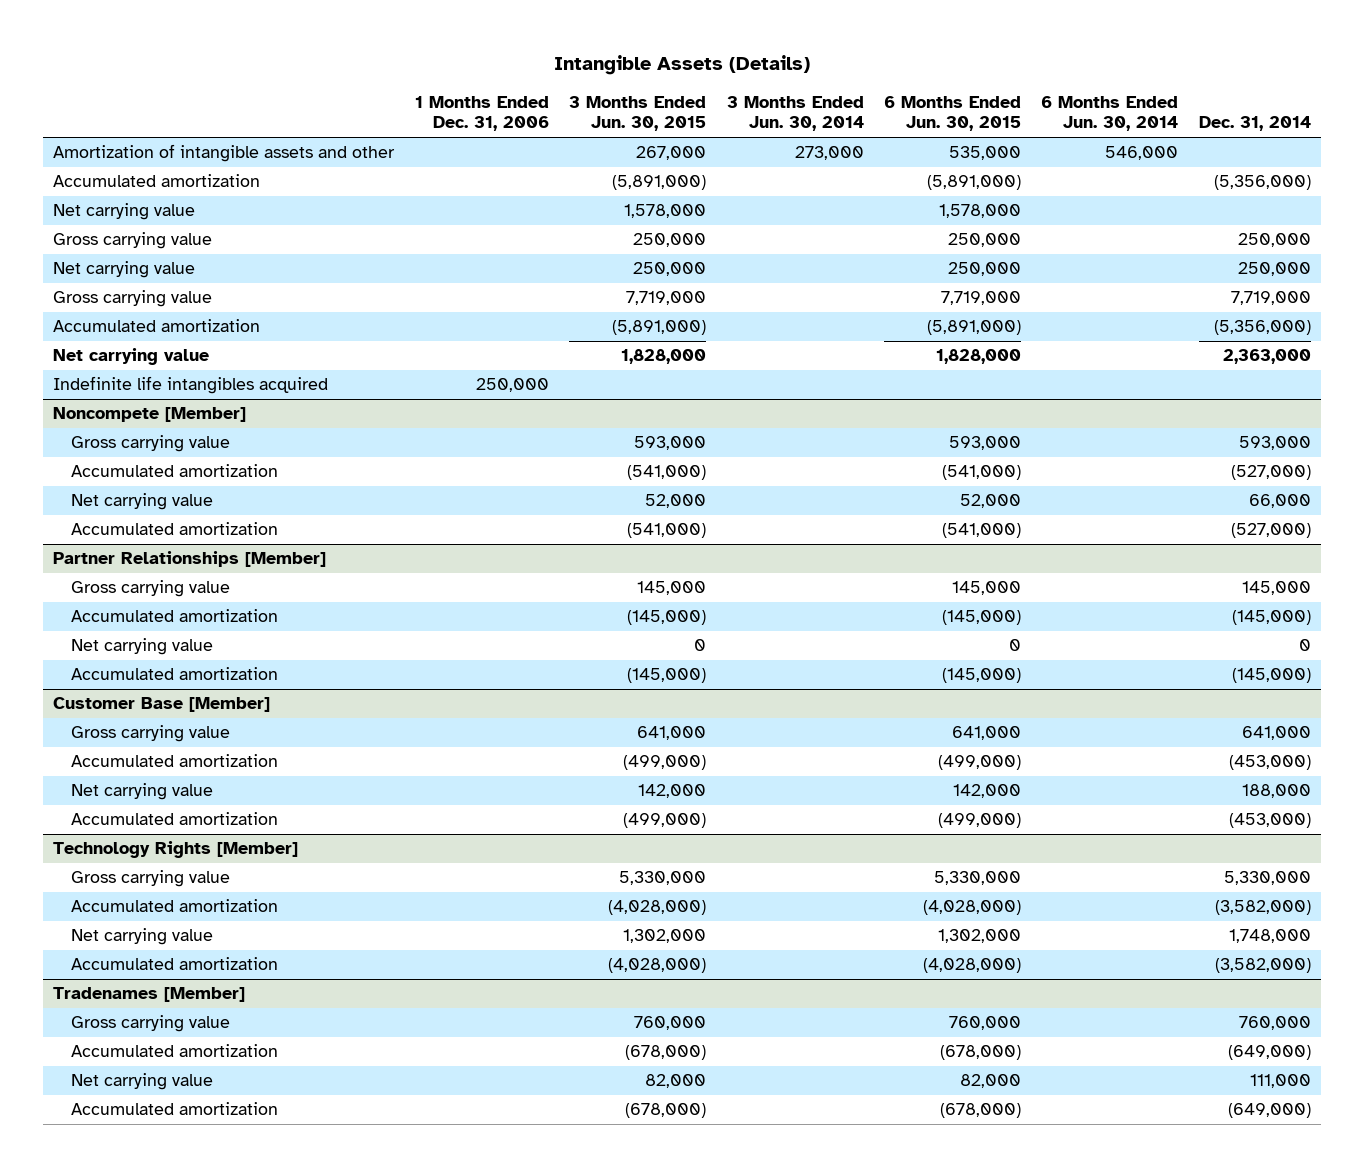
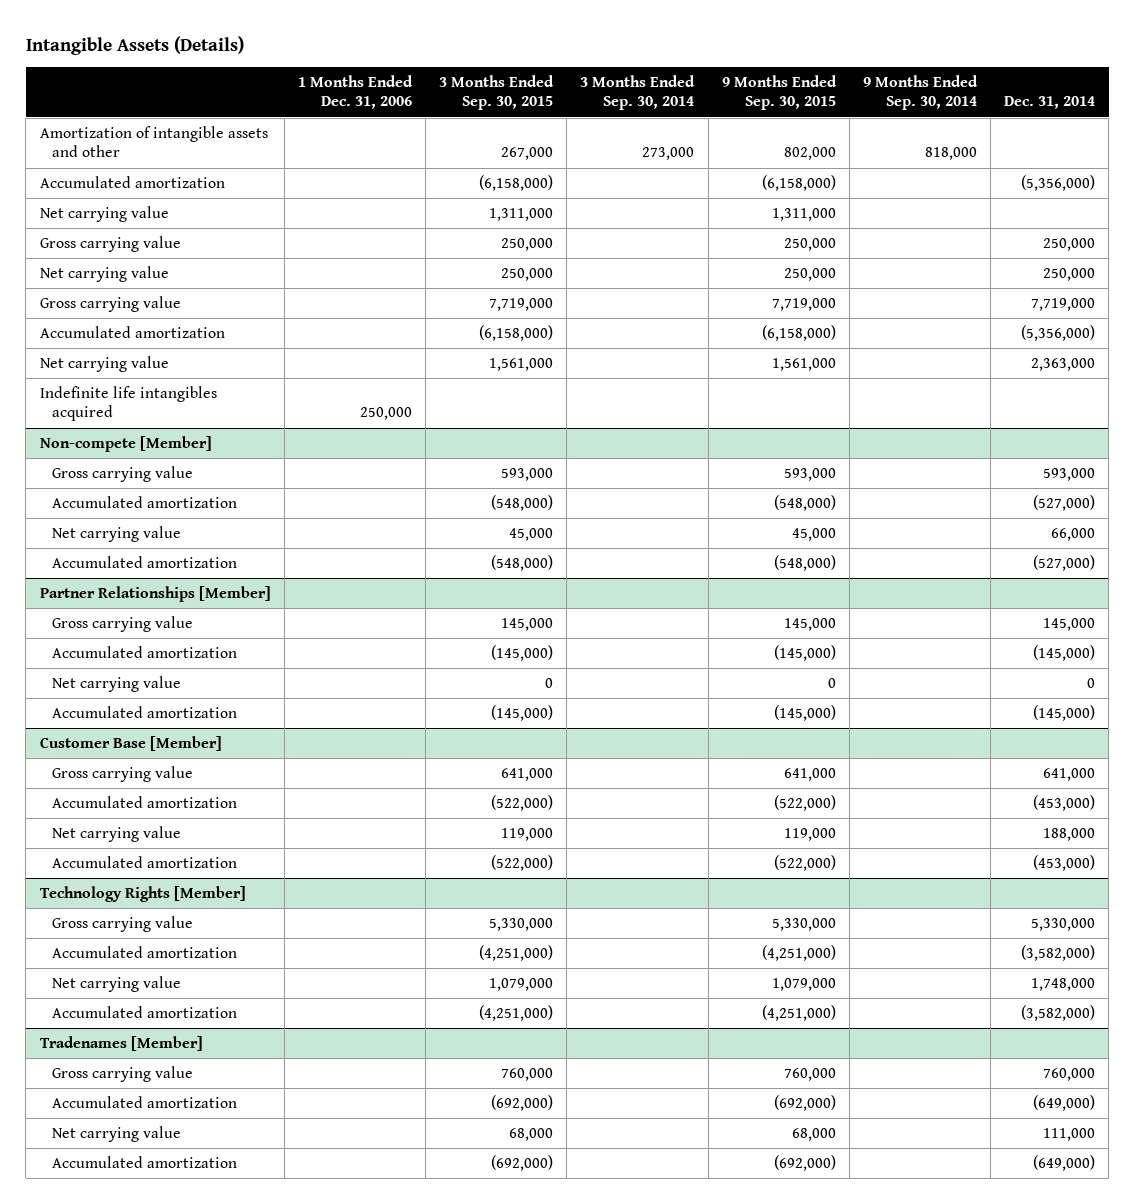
- | 1 Months Ended Dec. 31, 2006 | 3 Months Ended Jun. 30, 2015 | 3 Months Ended Jun. 30, 2014 | 6 Months Ended Jun. 30, 2015 | 6 Months Ended Jun. 30, 2014 | Dec. 31, 2014
+ | 1 Months Ended Dec. 31, 2006 | 3 Months Ended Sep. 30, 2015 | 3 Months Ended Sep. 30, 2014 | 9 Months Ended Sep. 30, 2015 | 9 Months Ended Sep. 30, 2014 | Dec. 31, 2014
- Noncompete [Member]
+ Non-compete [Member]

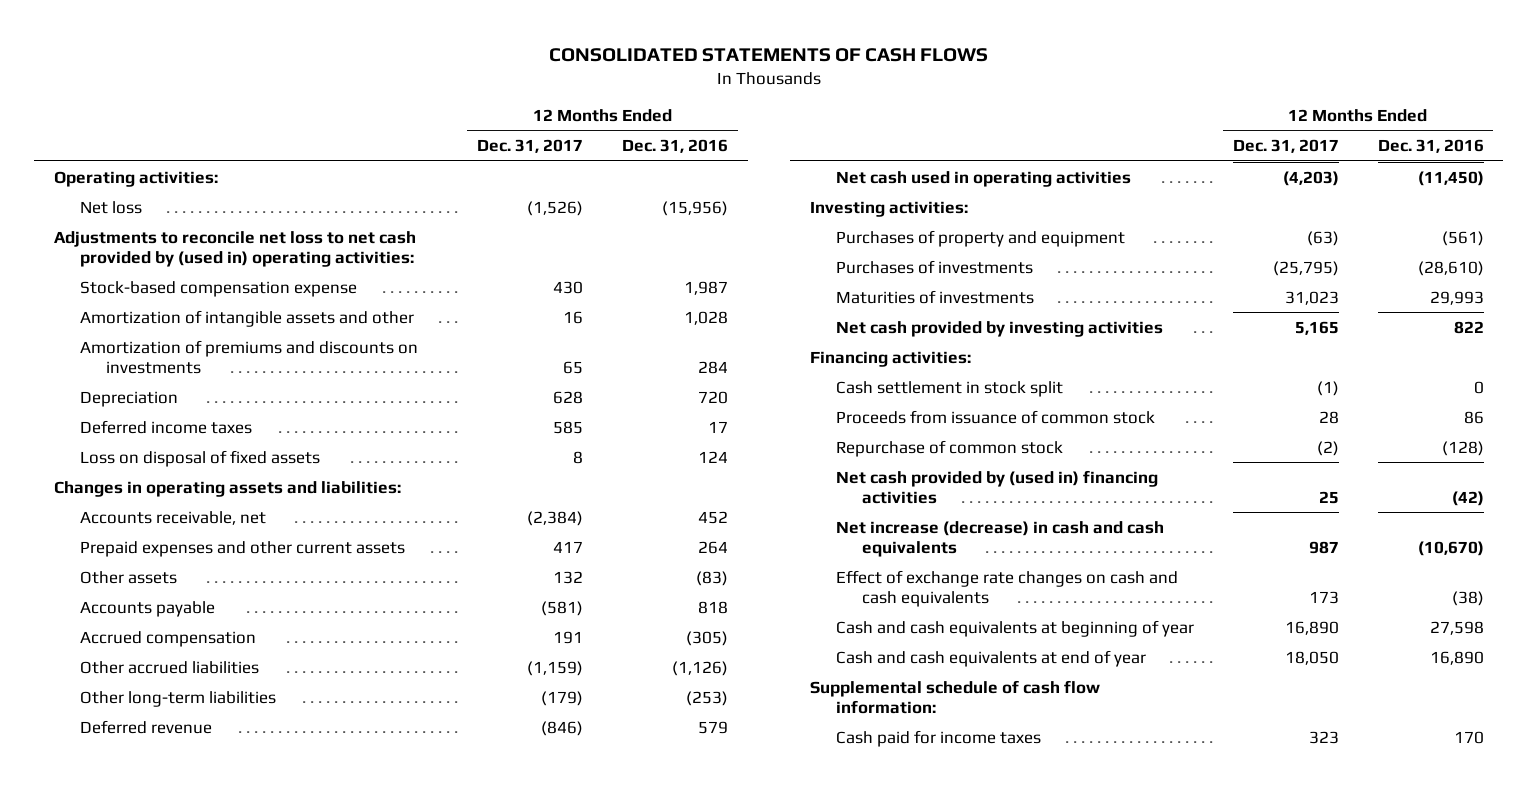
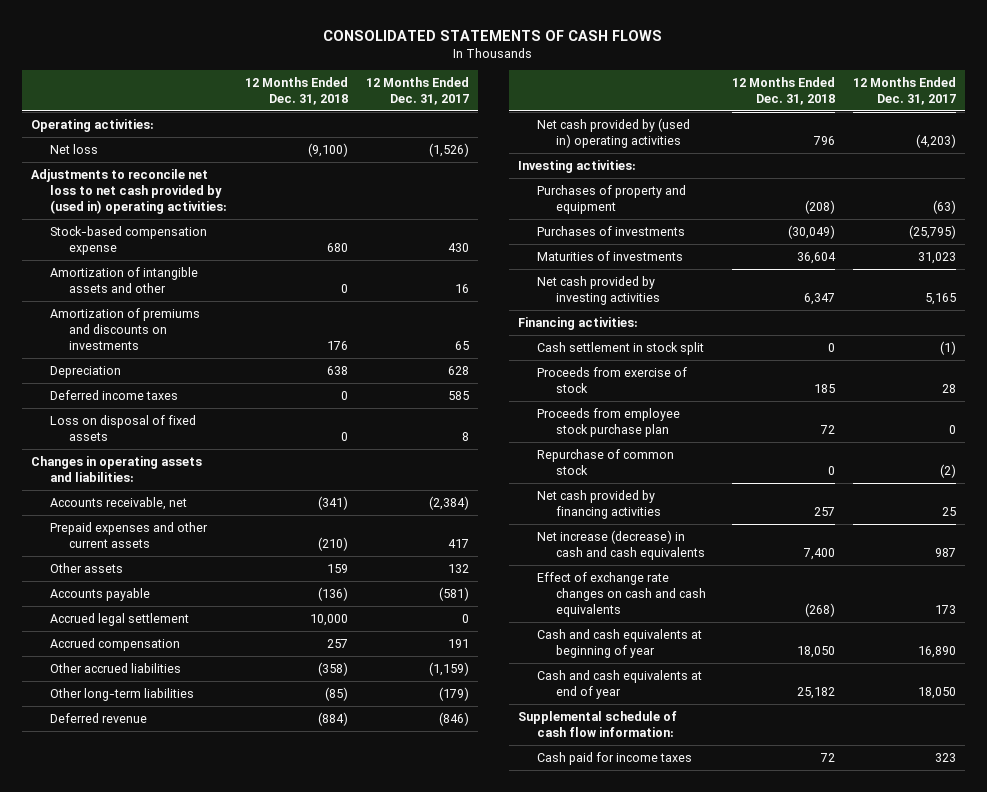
- | 12 Months Ended Dec. 31, 2017 | 12 Months Ended Dec. 31, 2016
+ | 12 Months Ended Dec. 31, 2018 | 12 Months Ended Dec. 31, 2017
+ Accrued legal settlement | 10,000 | 0
- Net cash used in operating activities | (4,203) | (11,450)
+ Net cash provided by (used in) operating activities | 796 | (4,203)
- Proceeds from issuance of common stock | 28 | 86
+ Proceeds from exercise of stock | 185 | 28
+ Proceeds from employee stock purchase plan | 72 | 0
- Net cash provided by (used in) financing activities | 25 | (42)
+ Net cash provided by financing activities | 257 | 25

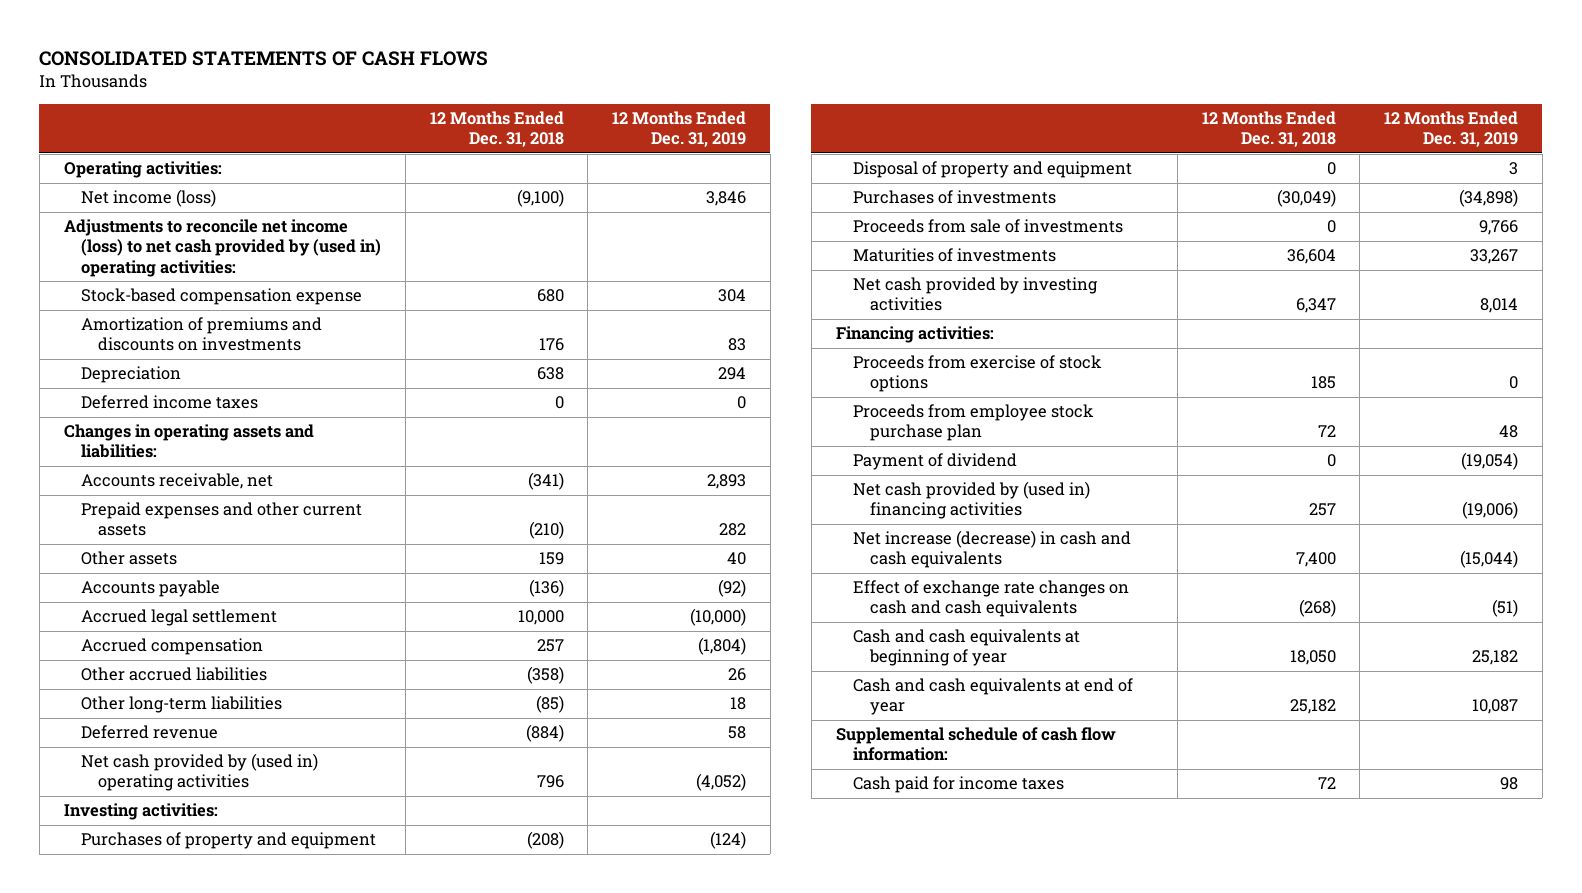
- | 12 Months Ended Dec. 31, 2018 | 12 Months Ended Dec. 31, 2017
+ | 12 Months Ended Dec. 31, 2018 | 12 Months Ended Dec. 31, 2019
- Net loss | (9,100) | (1,526)
- Adjustments to reconcile net loss to net cash provided by (used in) operating activities:
+ Net income (loss) | (9,100) | 3,846
+ Adjustments to reconcile net income (loss) to net cash provided by (used in) operating activities:
- Amortization of intangible assets and other | 0 | 16
- Loss on disposal of fixed assets | 0 | 8
+ Disposal of property and equipment | 0 | 3
+ Proceeds from sale of investments | 0 | 9,766
- Cash settlement in stock split | 0 | (1)
- Proceeds from exercise of stock | 185 | 28
+ Proceeds from exercise of stock options | 185 | 0
- Repurchase of common stock | 0 | (2)
- Net cash provided by financing activities | 257 | 25
+ Payment of dividend | 0 | (19,054)
+ Net cash provided by (used in) financing activities | 257 | (19,006)

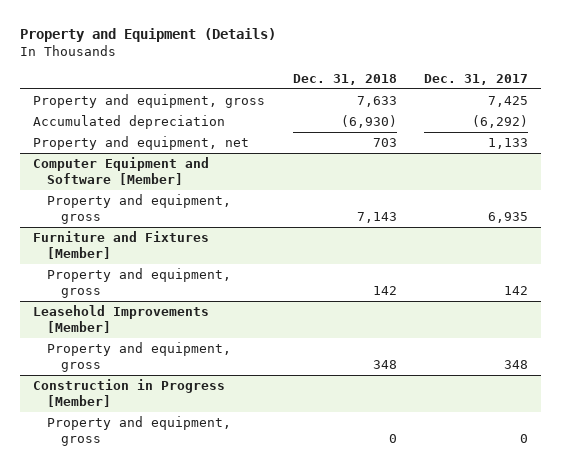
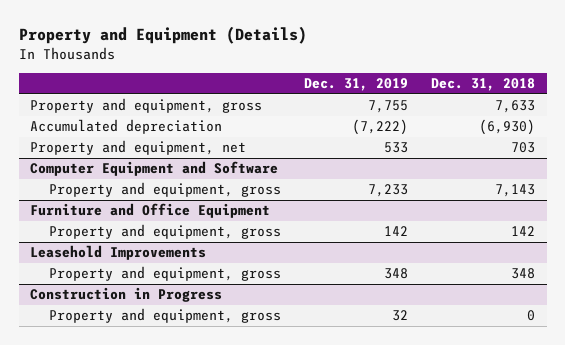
- | Dec. 31, 2018 | Dec. 31, 2017
+ | Dec. 31, 2019 | Dec. 31, 2018
- Computer Equipment and Software [Member]
+ Computer Equipment and Software
- Furniture and Fixtures [Member]
+ Furniture and Office Equipment
- Leasehold Improvements [Member]
+ Leasehold Improvements
- Construction in Progress [Member]
+ Construction in Progress

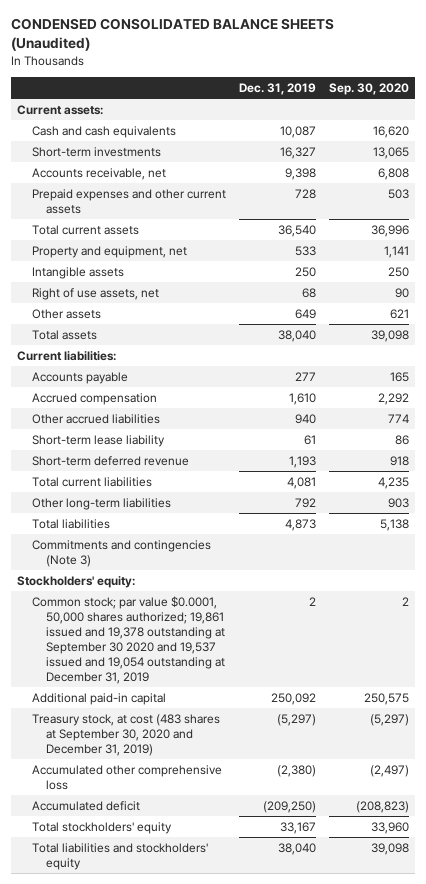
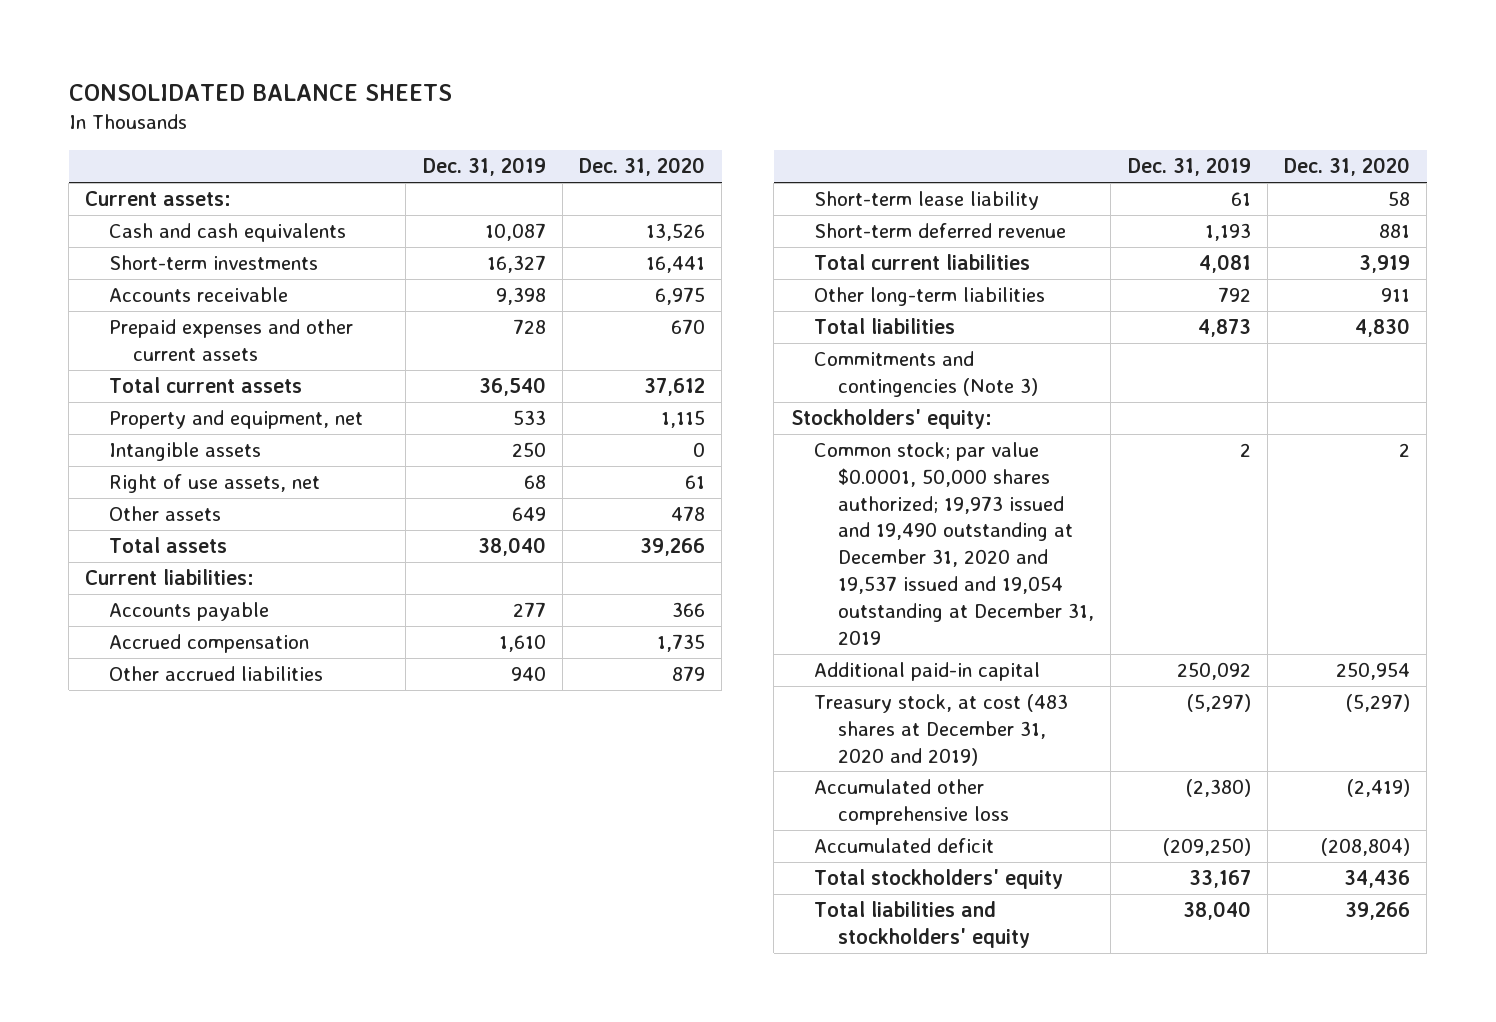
- CONDENSED CONSOLIDATED BALANCE SHEETS (Unaudited)
+ CONSOLIDATED BALANCE SHEETS
- | Dec. 31, 2019 | Sep. 30, 2020
+ | Dec. 31, 2019 | Dec. 31, 2020
- Accounts receivable, net | 9,398 | 6,808
+ Accounts receivable | 9,398 | 6,975
- Common stock; par value $0.0001, 50,000 shares authorized; 19,861 issued and 19,378 outstanding at September 30 2020 and 19,537 issued and 19,054 outstanding at December 31, 2019 | 2 | 2
+ Common stock; par value $0.0001, 50,000 shares authorized; 19,973 issued and 19,490 outstanding at December 31, 2020 and 19,537 issued and 19,054 outstanding at December 31, 2019 | 2 | 2
- Treasury stock, at cost (483 shares at September 30, 2020 and December 31, 2019) | (5,297) | (5,297)
+ Treasury stock, at cost (483 shares at December 31, 2020 and 2019) | (5,297) | (5,297)

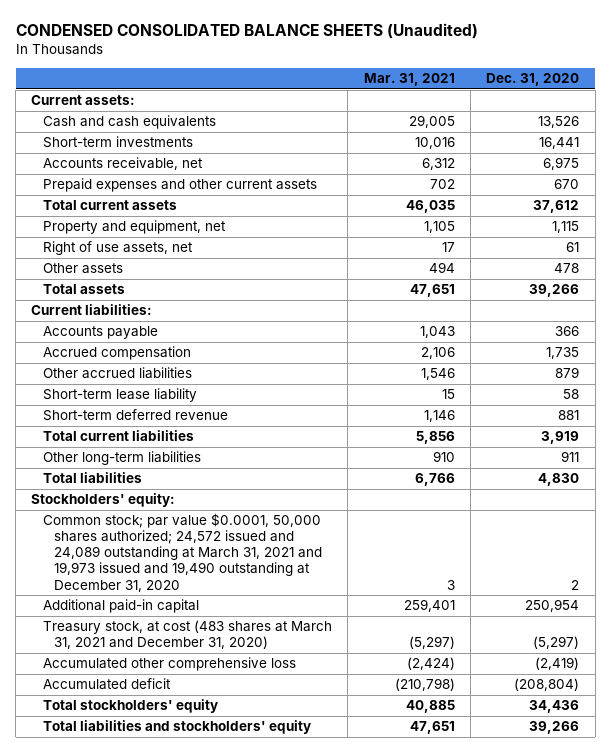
- CONSOLIDATED BALANCE SHEETS
+ CONDENSED CONSOLIDATED BALANCE SHEETS (Unaudited)
- | Dec. 31, 2019 | Dec. 31, 2020
+ | Mar. 31, 2021 | Dec. 31, 2020
- Accounts receivable | 9,398 | 6,975
+ Accounts receivable, net | 6,312 | 6,975
- Intangible assets | 250 | 0
- Commitments and contingencies (Note 3)
- Common stock; par value $0.0001, 50,000 shares authorized; 19,973 issued and 19,490 outstanding at December 31, 2020 and 19,537 issued and 19,054 outstanding at December 31, 2019 | 2 | 2
+ Common stock; par value $0.0001, 50,000 shares authorized; 24,572 issued and 24,089 outstanding at March 31, 2021 and 19,973 issued and 19,490 outstanding at December 31, 2020 | 3 | 2
- Treasury stock, at cost (483 shares at December 31, 2020 and 2019) | (5,297) | (5,297)
+ Treasury stock, at cost (483 shares at March 31, 2021 and December 31, 2020) | (5,297) | (5,297)

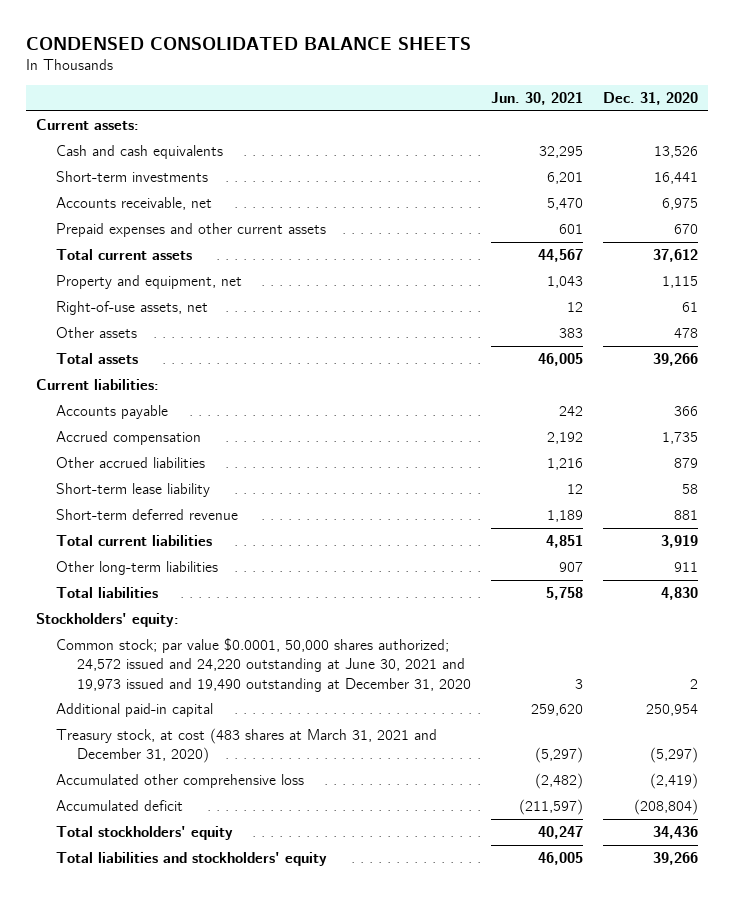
- CONDENSED CONSOLIDATED BALANCE SHEETS (Unaudited)
+ CONDENSED CONSOLIDATED BALANCE SHEETS
- | Mar. 31, 2021 | Dec. 31, 2020
+ | Jun. 30, 2021 | Dec. 31, 2020
- Right of use assets, net | 17 | 61
+ Right-of-use assets, net | 12 | 61
- Common stock; par value $0.0001, 50,000 shares authorized; 24,572 issued and 24,089 outstanding at March 31, 2021 and 19,973 issued and 19,490 outstanding at December 31, 2020 | 3 | 2
+ Common stock; par value $0.0001, 50,000 shares authorized; 24,572 issued and 24,220 outstanding at June 30, 2021 and 19,973 issued and 19,490 outstanding at December 31, 2020 | 3 | 2

